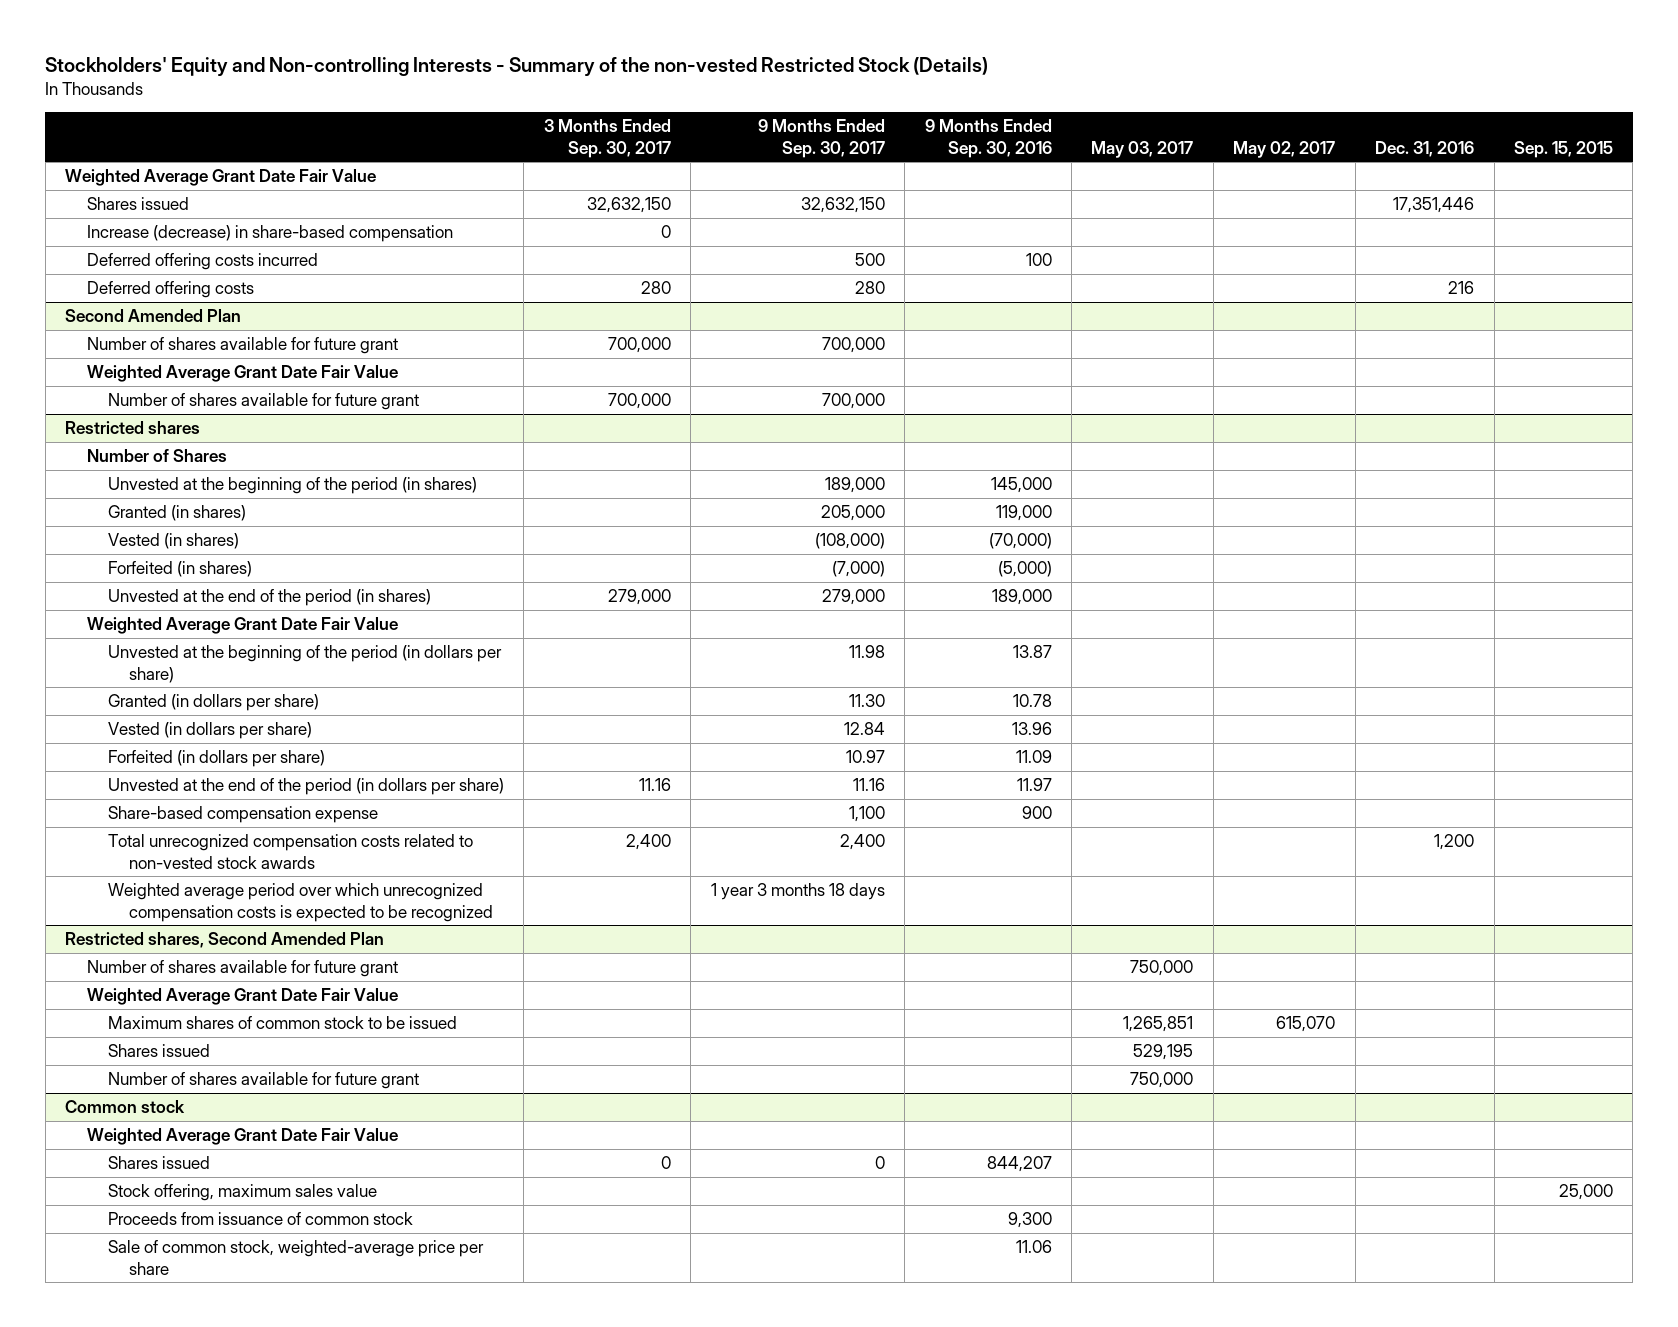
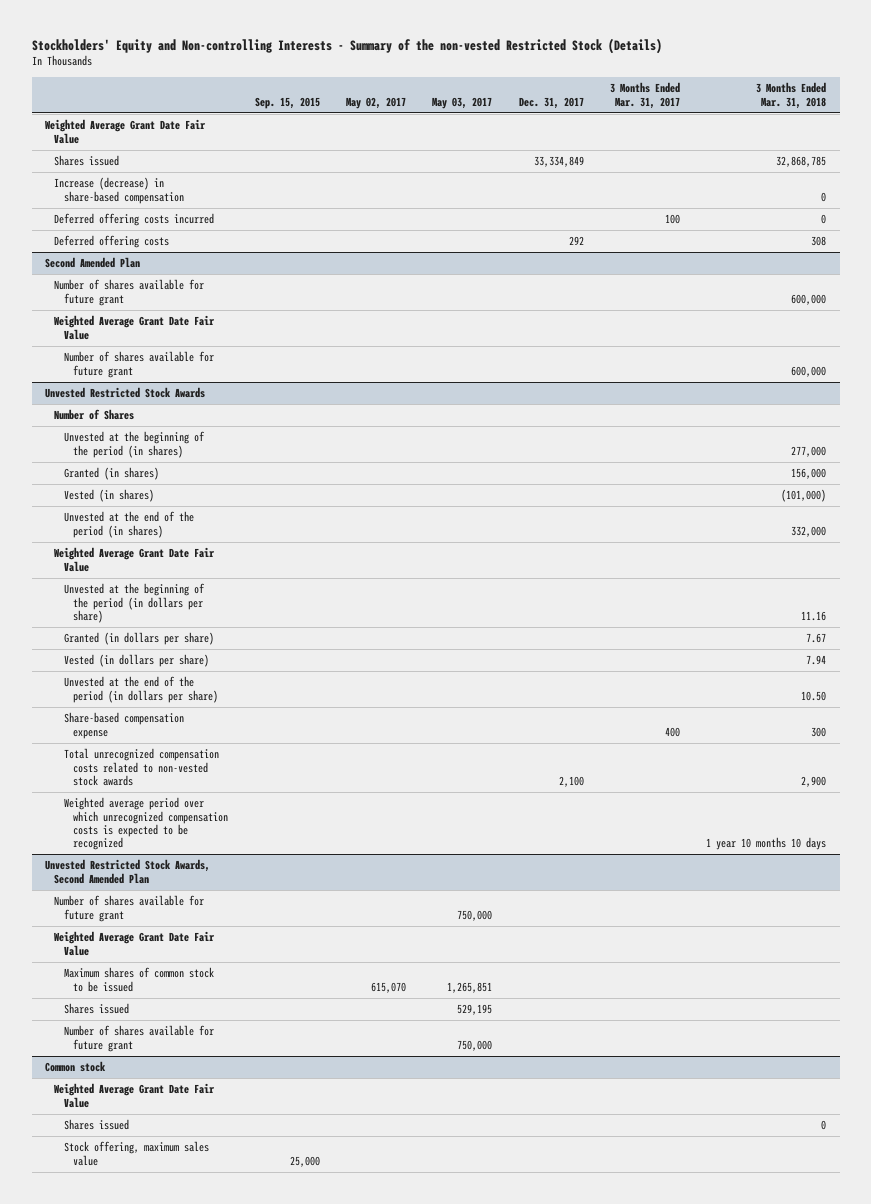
- | 3 Months Ended Sep. 30, 2017 | 9 Months Ended Sep. 30, 2017 | 9 Months Ended Sep. 30, 2016 | May 03, 2017 | May 02, 2017 | Dec. 31, 2016 | Sep. 15, 2015
+ | Sep. 15, 2015 | May 02, 2017 | May 03, 2017 | Dec. 31, 2017 | 3 Months Ended Mar. 31, 2017 | 3 Months Ended Mar. 31, 2018
- Restricted shares
+ Unvested Restricted Stock Awards
- Forfeited (in shares) | | (7,000) | (5,000) | | | |
- Forfeited (in dollars per share) | | 10.97 | 11.09 | | | |
- Restricted shares, Second Amended Plan
+ Unvested Restricted Stock Awards, Second Amended Plan
@ Common stock
- Proceeds from issuance of common stock | | | 9,300 | | | |
- Sale of common stock, weighted-average price per share | | | 11.06 | | | |

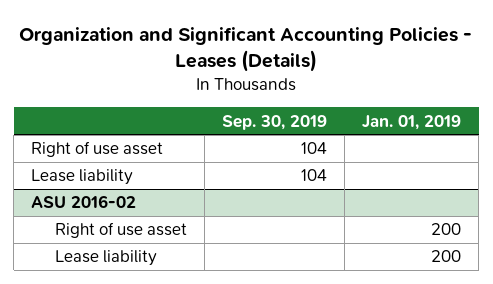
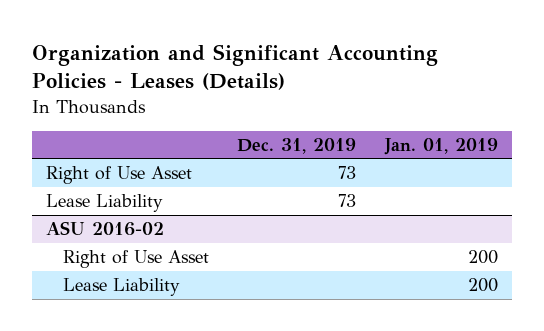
- | Sep. 30, 2019 | Jan. 01, 2019
+ | Dec. 31, 2019 | Jan. 01, 2019
- Right of use asset | 104 |
- Lease liability | 104 |
+ Right of Use Asset | 73 |
+ Lease Liability | 73 |
@ ASU 2016-02
- Right of use asset | | 200
- Lease liability | | 200
+ Right of Use Asset | | 200
+ Lease Liability | | 200

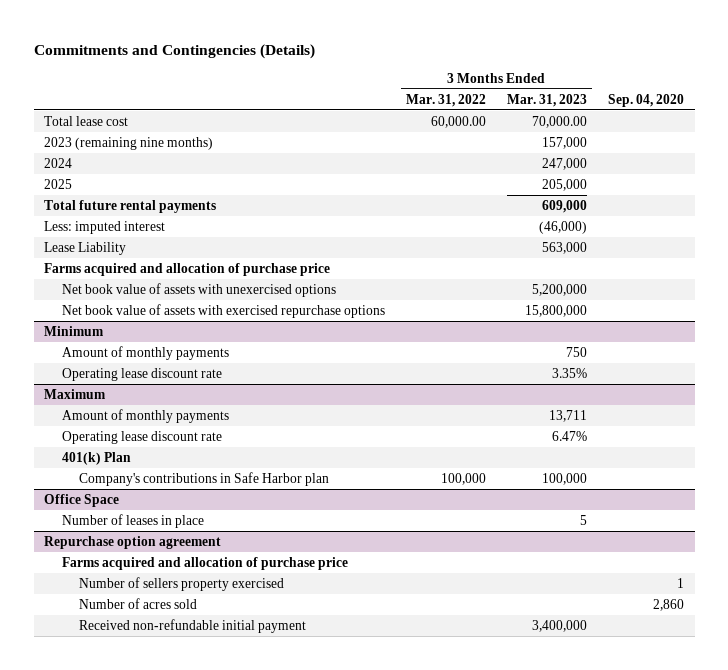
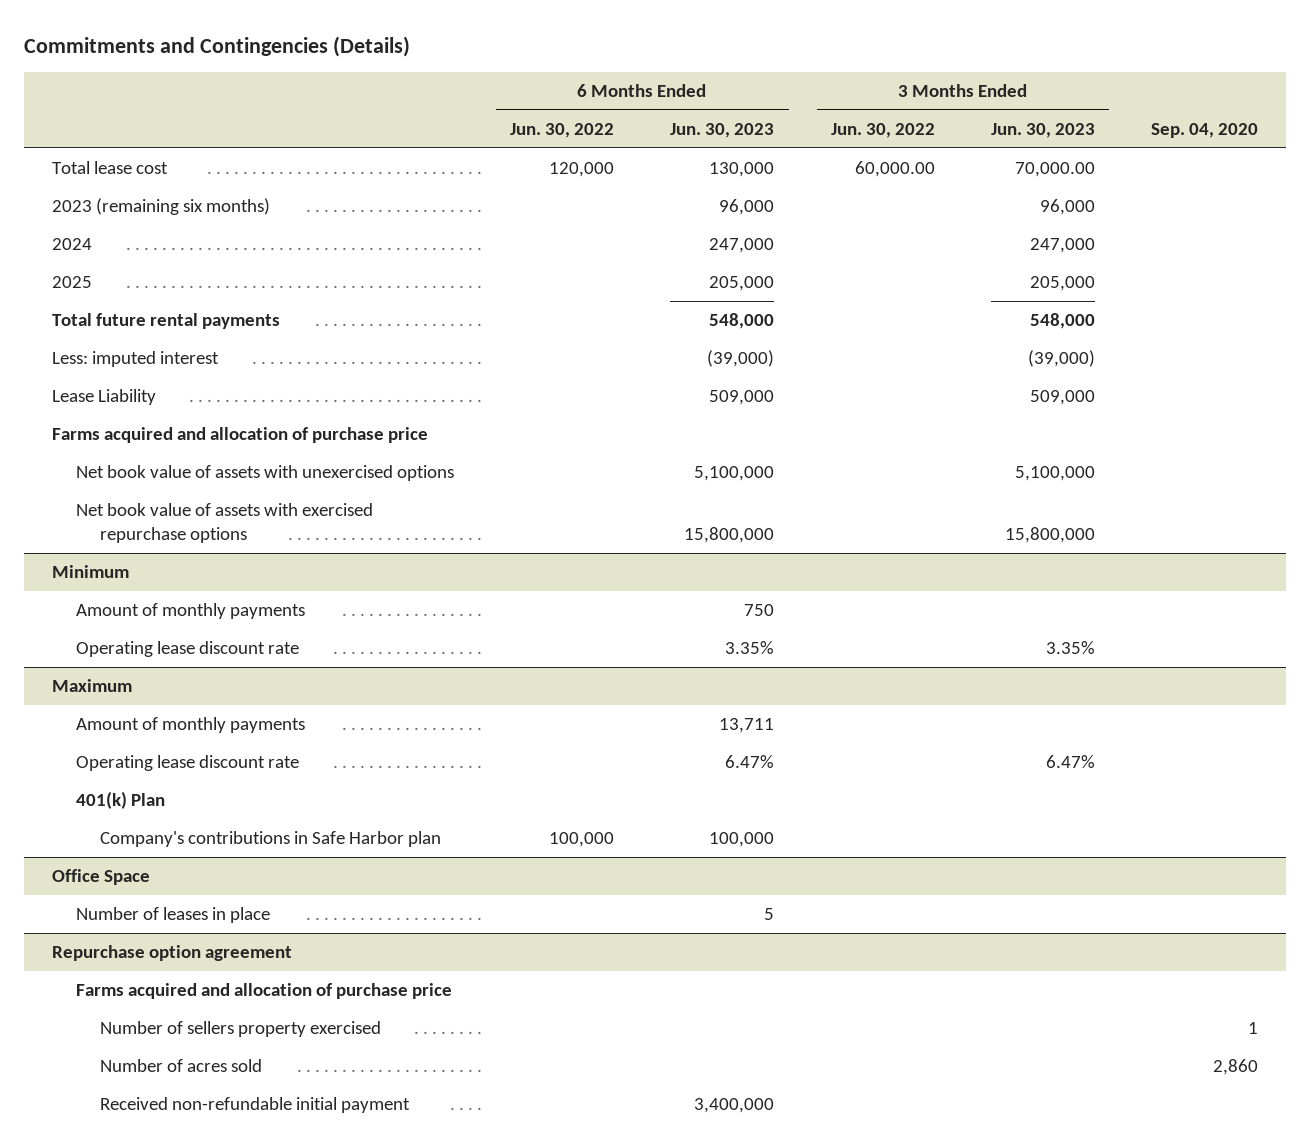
- | 3 Months Ended Mar. 31, 2022 | 3 Months Ended Mar. 31, 2023 | Sep. 04, 2020
+ | 6 Months Ended Jun. 30, 2022 | 6 Months Ended Jun. 30, 2023 | 3 Months Ended Jun. 30, 2022 | 3 Months Ended Jun. 30, 2023 | Sep. 04, 2020
- 2023 (remaining nine months) | | 157,000 |
+ 2023 (remaining six months) | | 96,000 | | 96,000 |

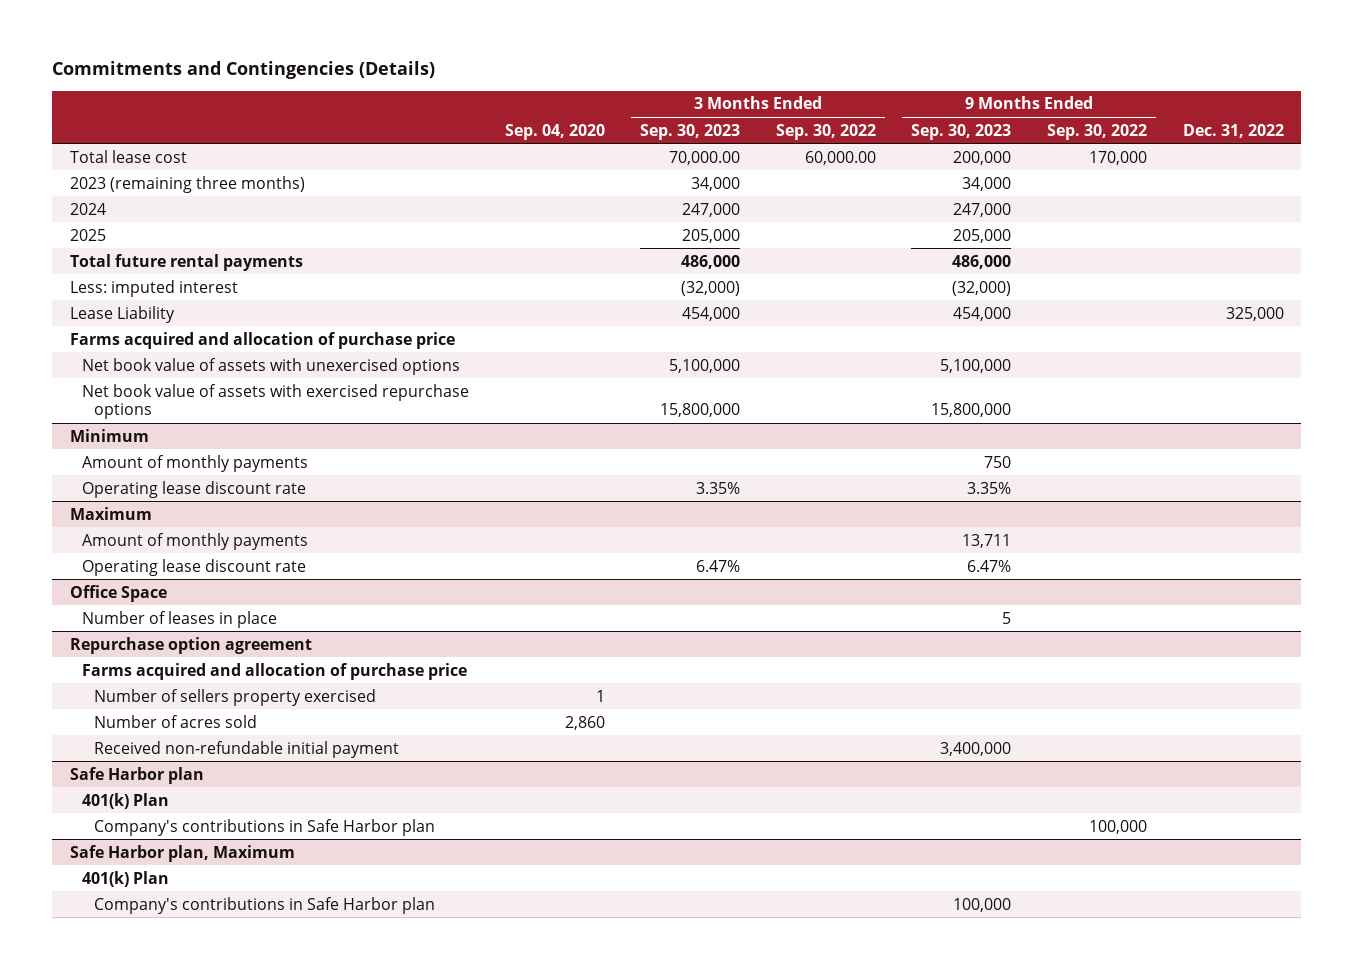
- | 6 Months Ended Jun. 30, 2022 | 6 Months Ended Jun. 30, 2023 | 3 Months Ended Jun. 30, 2022 | 3 Months Ended Jun. 30, 2023 | Sep. 04, 2020
+ | Sep. 04, 2020 | 3 Months Ended Sep. 30, 2023 | 3 Months Ended Sep. 30, 2022 | 9 Months Ended Sep. 30, 2023 | 9 Months Ended Sep. 30, 2022 | Dec. 31, 2022
- 2023 (remaining six months) | | 96,000 | | 96,000 |
+ 2023 (remaining three months) | | 34,000 | | 34,000 | |
@ Maximum
- 401(k) Plan
- Company's contributions in Safe Harbor plan | 100,000 | 100,000 | | |
+ Safe Harbor plan
+ 401(k) Plan
+ Company's contributions in Safe Harbor plan | | | | | 100,000 |
+ Safe Harbor plan, Maximum
+ 401(k) Plan
+ Company's contributions in Safe Harbor plan | | | | 100,000 | |

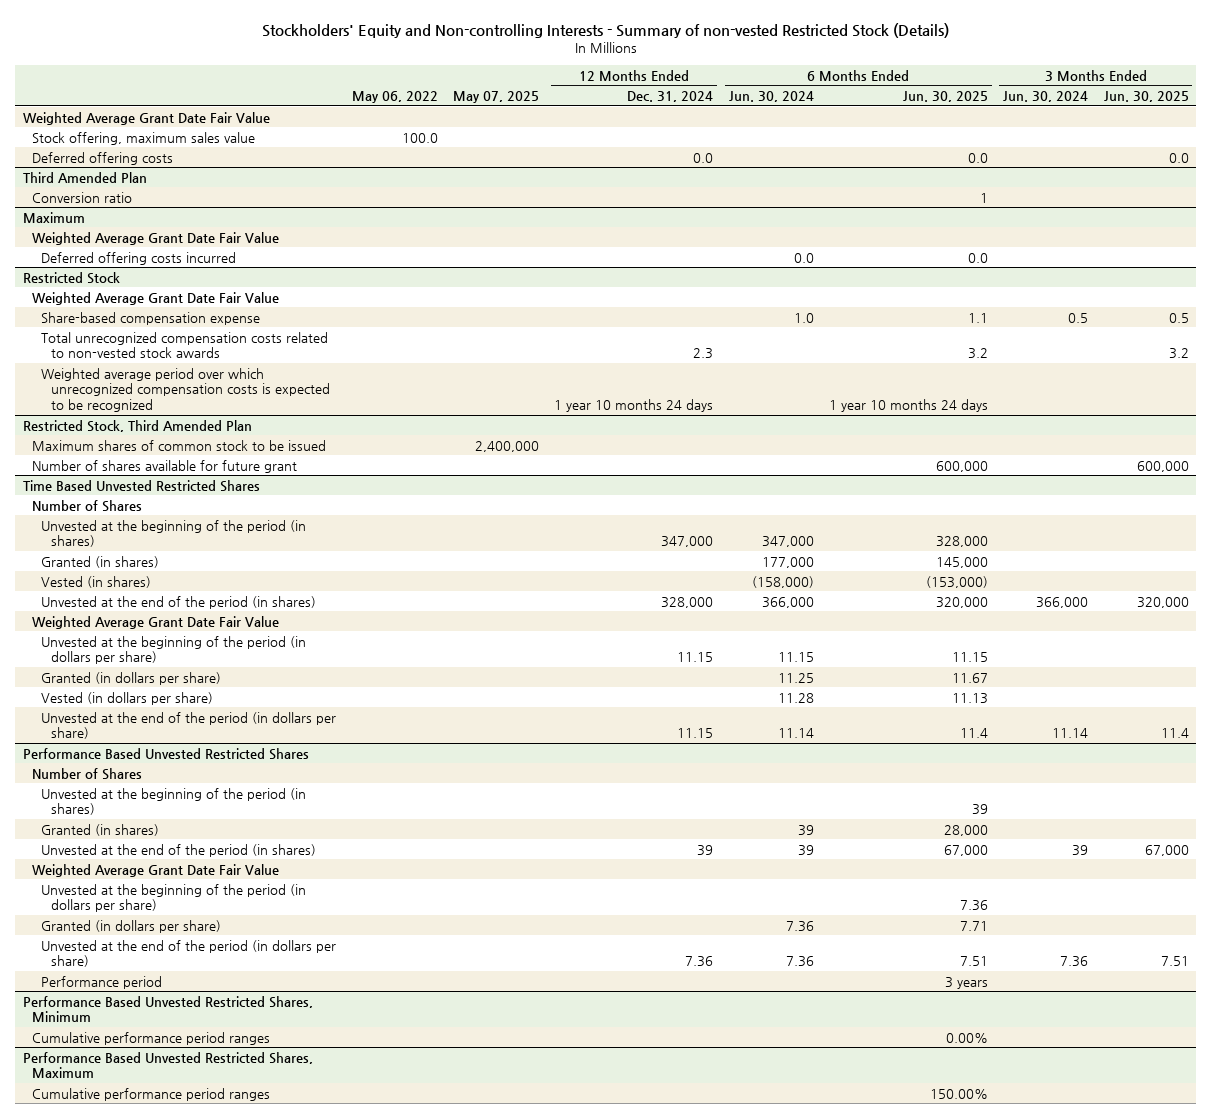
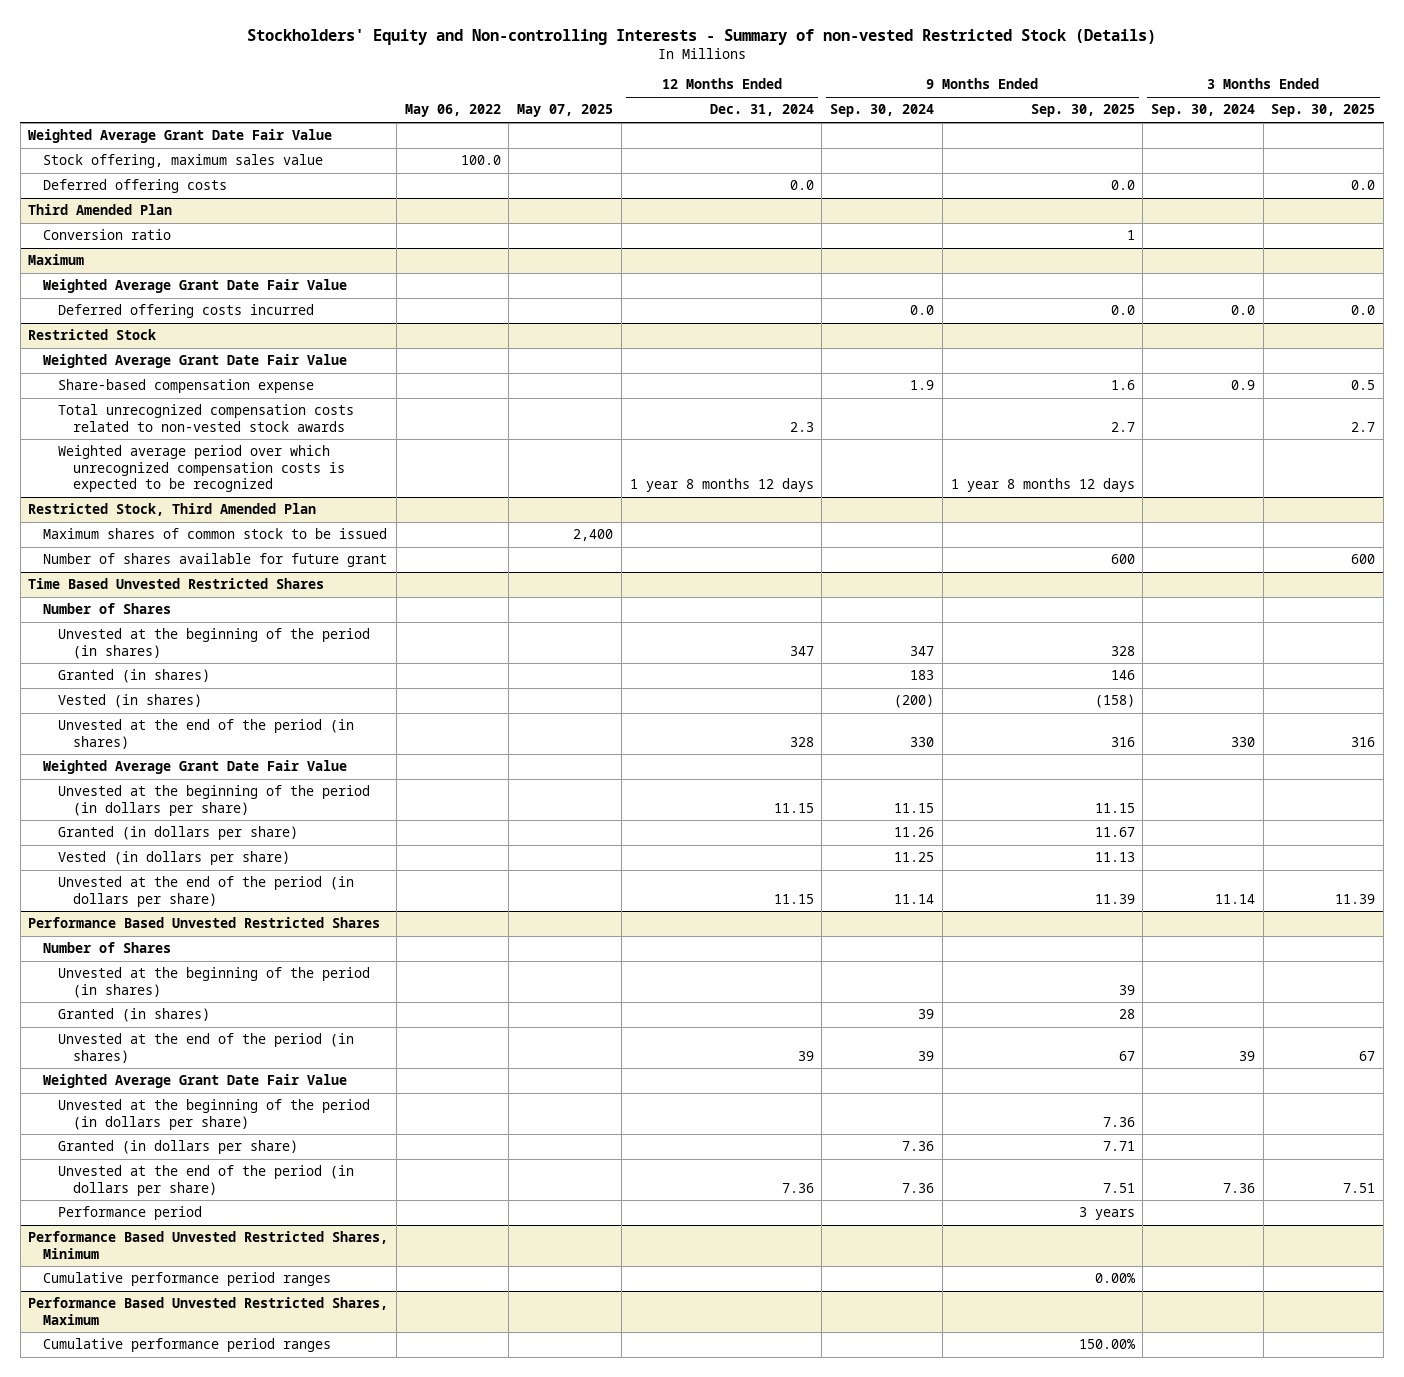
- | May 06, 2022 | May 07, 2025 | 12 Months Ended Dec. 31, 2024 | 6 Months Ended Jun. 30, 2024 | 6 Months Ended Jun. 30, 2025 | 3 Months Ended Jun. 30, 2024 | 3 Months Ended Jun. 30, 2025
+ | May 06, 2022 | May 07, 2025 | 12 Months Ended Dec. 31, 2024 | 9 Months Ended Sep. 30, 2024 | 9 Months Ended Sep. 30, 2025 | 3 Months Ended Sep. 30, 2024 | 3 Months Ended Sep. 30, 2025
@ Restricted Stock
- Weighted average period over which unrecognized compensation costs is expected to be recognized | | | 1 year 10 months 24 days | | 1 year 10 months 24 days | |
+ Weighted average period over which unrecognized compensation costs is expected to be recognized | | | 1 year 8 months 12 days | | 1 year 8 months 12 days | |
@ Restricted Stock, Third Amended Plan
- Maximum shares of common stock to be issued | | 2,400,000 | | | | |
+ Maximum shares of common stock to be issued | | 2,400 | | | | |
@ Time Based Unvested Restricted Shares
- Unvested at the beginning of the period (in shares) | | | 347,000 | 347,000 | 328,000 | |
+ Unvested at the beginning of the period (in shares) | | | 347 | 347 | 328 | |
- Unvested at the end of the period (in shares) | | | 328,000 | 366,000 | 320,000 | 366,000 | 320,000
+ Unvested at the end of the period (in shares) | | | 328 | 330 | 316 | 330 | 316

